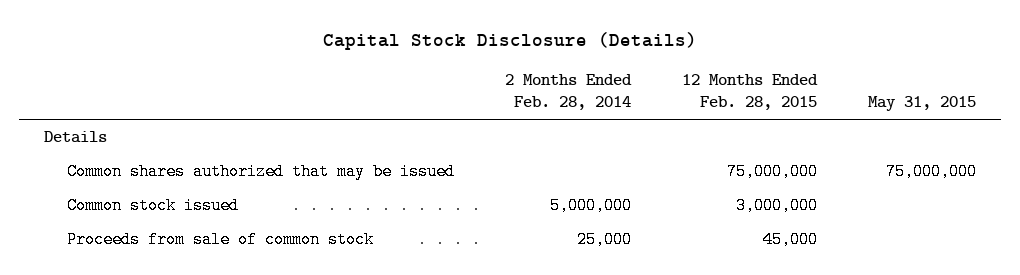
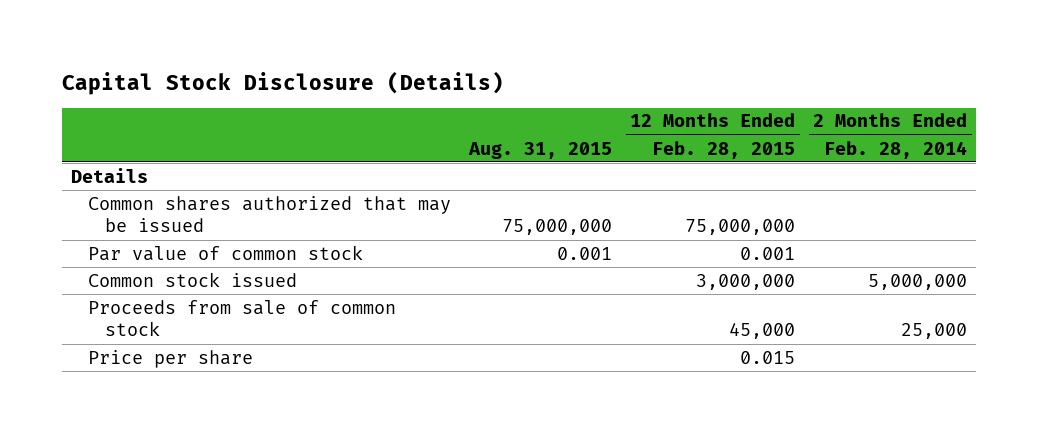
- | 2 Months Ended Feb. 28, 2014 | 12 Months Ended Feb. 28, 2015 | May 31, 2015
+ | Aug. 31, 2015 | 12 Months Ended Feb. 28, 2015 | 2 Months Ended Feb. 28, 2014
+ Par value of common stock | 0.001 | 0.001 |
+ Price per share | | 0.015 |

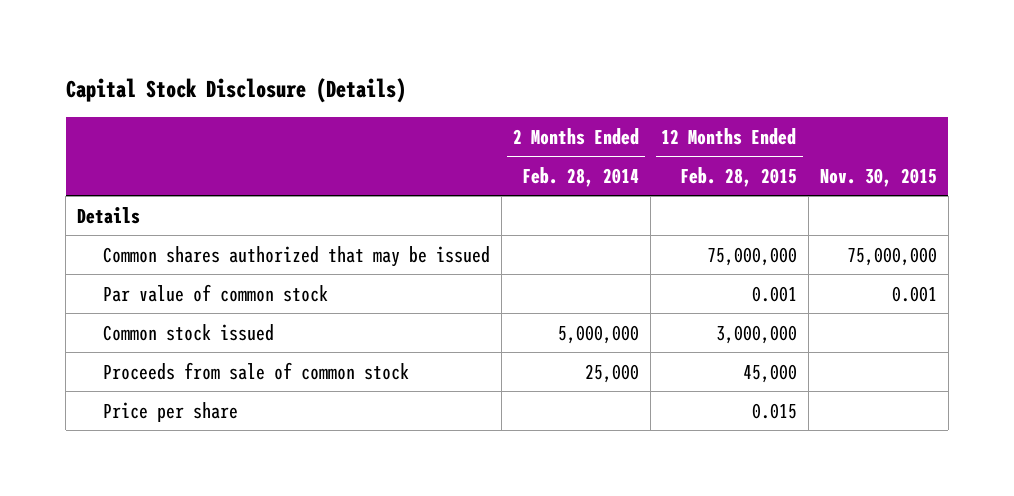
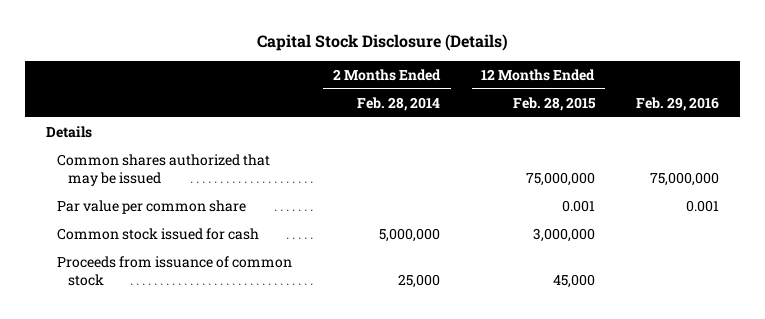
- | 2 Months Ended Feb. 28, 2014 | 12 Months Ended Feb. 28, 2015 | Nov. 30, 2015
+ | 2 Months Ended Feb. 28, 2014 | 12 Months Ended Feb. 28, 2015 | Feb. 29, 2016
- Par value of common stock | | 0.001 | 0.001
- Common stock issued | 5,000,000 | 3,000,000 |
- Proceeds from sale of common stock | 25,000 | 45,000 |
- Price per share | | 0.015 |
+ Par value per common share | | 0.001 | 0.001
+ Common stock issued for cash | 5,000,000 | 3,000,000 |
+ Proceeds from issuance of common stock | 25,000 | 45,000 |

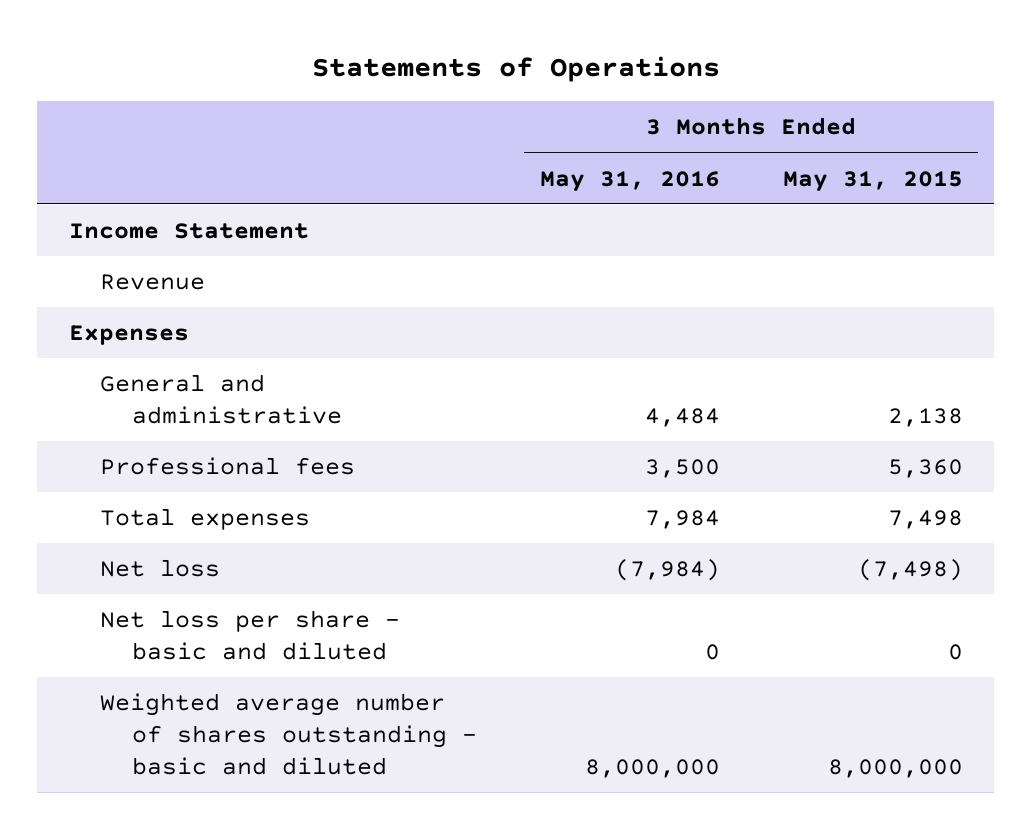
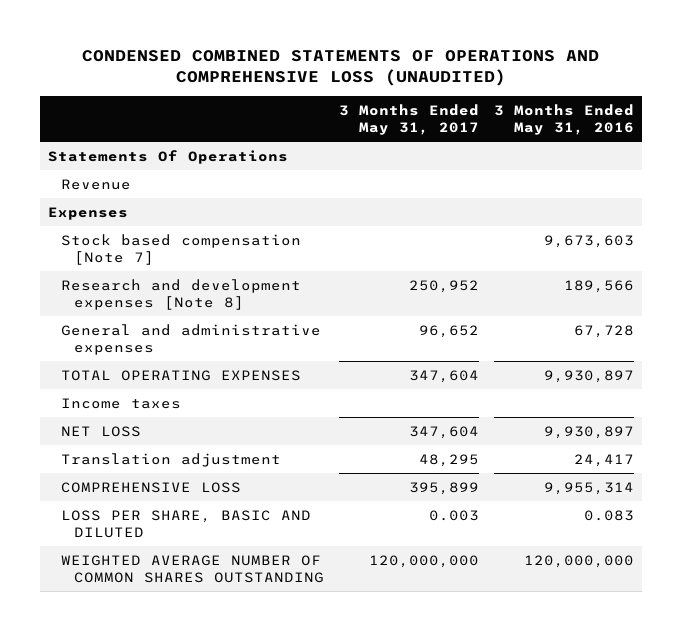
- Statements of Operations
+ CONDENSED COMBINED STATEMENTS OF OPERATIONS AND COMPREHENSIVE LOSS (UNAUDITED)
- | 3 Months Ended May 31, 2016 | 3 Months Ended May 31, 2015
+ | 3 Months Ended May 31, 2017 | 3 Months Ended May 31, 2016
- Income Statement
+ Statements Of Operations
- General and administrative | 4,484 | 2,138
- Professional fees | 3,500 | 5,360
- Total expenses | 7,984 | 7,498
- Net loss | (7,984) | (7,498)
- Net loss per share - basic and diluted | 0 | 0
- Weighted average number of shares outstanding - basic and diluted | 8,000,000 | 8,000,000
+ Stock based compensation [Note 7] | | 9,673,603
+ Research and development expenses [Note 8] | 250,952 | 189,566
+ General and administrative expenses | 96,652 | 67,728
+ TOTAL OPERATING EXPENSES | 347,604 | 9,930,897
+ Income taxes
+ NET LOSS | 347,604 | 9,930,897
+ Translation adjustment | 48,295 | 24,417
+ COMPREHENSIVE LOSS | 395,899 | 9,955,314
+ LOSS PER SHARE, BASIC AND DILUTED | 0.003 | 0.083
+ WEIGHTED AVERAGE NUMBER OF COMMON SHARES OUTSTANDING | 120,000,000 | 120,000,000

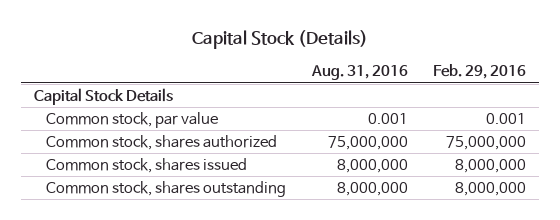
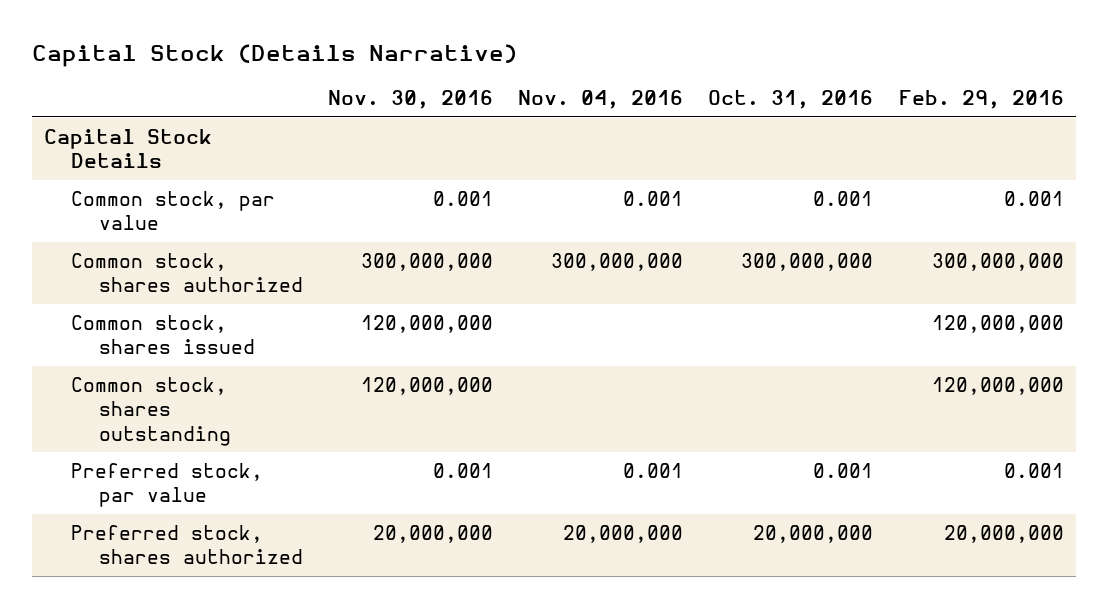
- Capital Stock (Details)
+ Capital Stock (Details Narrative)
- | Aug. 31, 2016 | Feb. 29, 2016
+ | Nov. 30, 2016 | Nov. 04, 2016 | Oct. 31, 2016 | Feb. 29, 2016
- Common stock, shares authorized | 75,000,000 | 75,000,000
- Common stock, shares issued | 8,000,000 | 8,000,000
- Common stock, shares outstanding | 8,000,000 | 8,000,000
+ Common stock, shares authorized | 300,000,000 | 300,000,000 | 300,000,000 | 300,000,000
+ Common stock, shares issued | 120,000,000 | | | 120,000,000
+ Common stock, shares outstanding | 120,000,000 | | | 120,000,000
+ Preferred stock, par value | 0.001 | 0.001 | 0.001 | 0.001
+ Preferred stock, shares authorized | 20,000,000 | 20,000,000 | 20,000,000 | 20,000,000

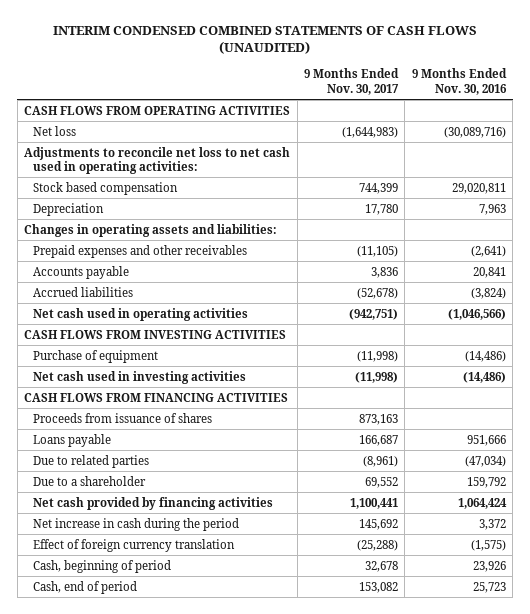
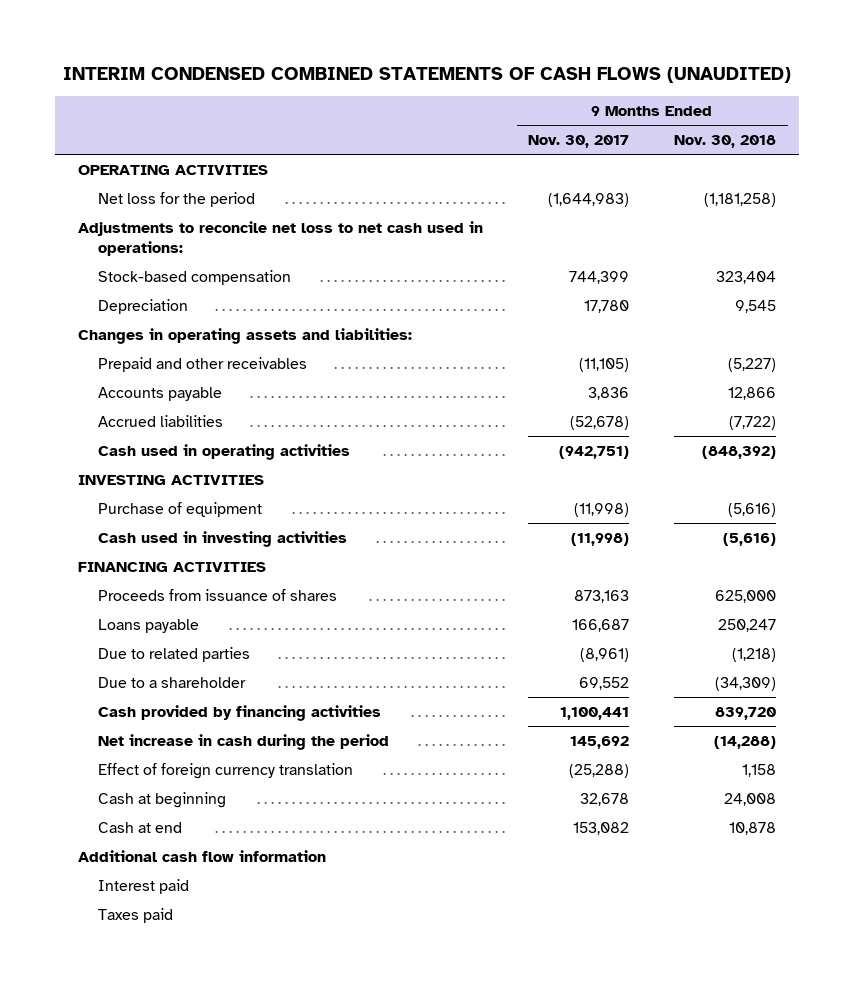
- | 9 Months Ended Nov. 30, 2017 | 9 Months Ended Nov. 30, 2016
+ | 9 Months Ended Nov. 30, 2017 | 9 Months Ended Nov. 30, 2018
- CASH FLOWS FROM OPERATING ACTIVITIES
- Net loss | (1,644,983) | (30,089,716)
- Adjustments to reconcile net loss to net cash used in operating activities:
- Stock based compensation | 744,399 | 29,020,811
+ OPERATING ACTIVITIES
+ Net loss for the period | (1,644,983) | (1,181,258)
+ Adjustments to reconcile net loss to net cash used in operations:
+ Stock-based compensation | 744,399 | 323,404
- Prepaid expenses and other receivables | (11,105) | (2,641)
+ Prepaid and other receivables | (11,105) | (5,227)
- Net cash used in operating activities | (942,751) | (1,046,566)
- CASH FLOWS FROM INVESTING ACTIVITIES
+ Cash used in operating activities | (942,751) | (848,392)
+ INVESTING ACTIVITIES
- Net cash used in investing activities | (11,998) | (14,486)
- CASH FLOWS FROM FINANCING ACTIVITIES
+ Cash used in investing activities | (11,998) | (5,616)
+ FINANCING ACTIVITIES
- Net cash provided by financing activities | 1,100,441 | 1,064,424
+ Cash provided by financing activities | 1,100,441 | 839,720
- Cash, beginning of period | 32,678 | 23,926
- Cash, end of period | 153,082 | 25,723
+ Cash at beginning | 32,678 | 24,008
+ Cash at end | 153,082 | 10,878
+ Additional cash flow information
+ Interest paid
+ Taxes paid

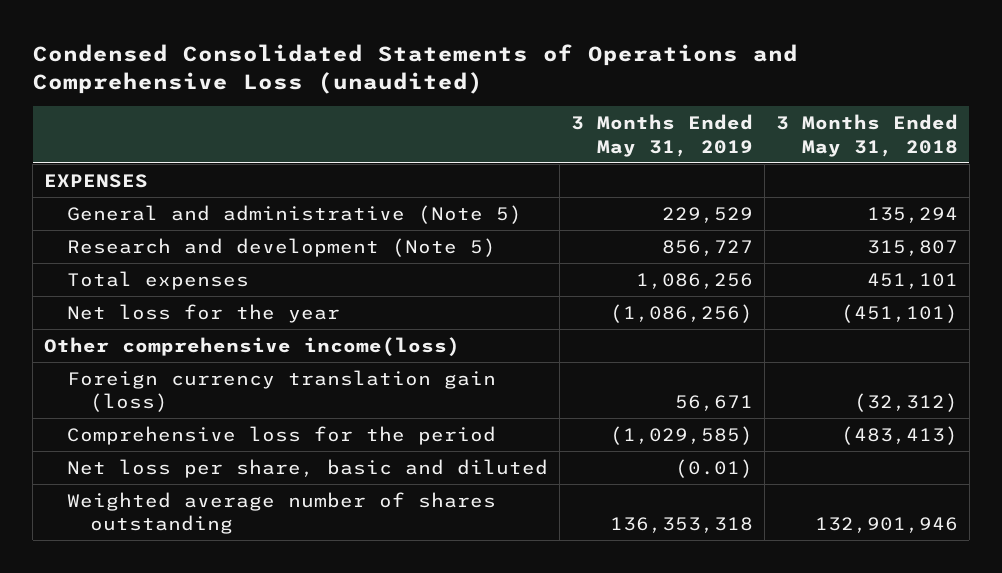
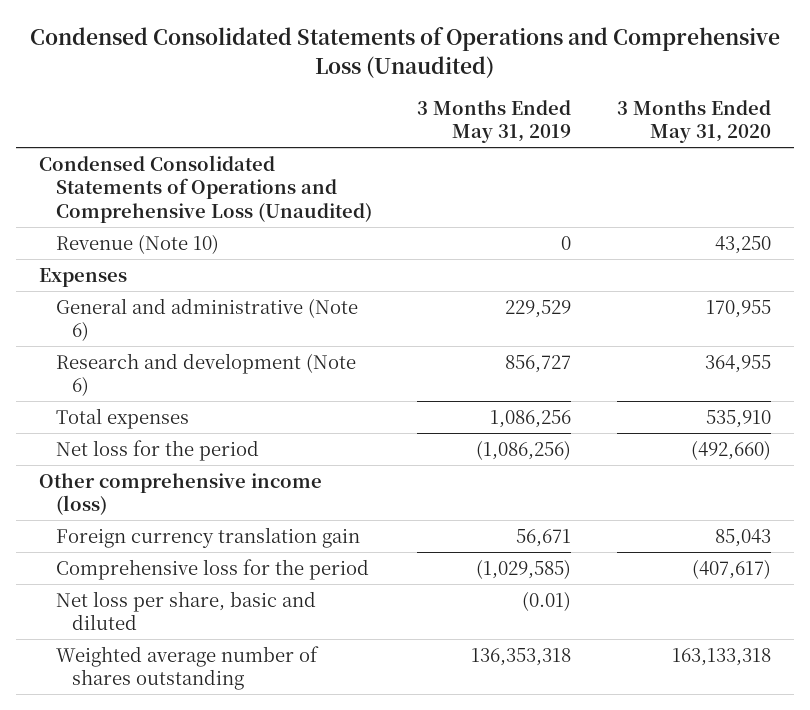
- Condensed Consolidated Statements of Operations and Comprehensive Loss (unaudited)
+ Condensed Consolidated Statements of Operations and Comprehensive Loss (Unaudited)
- | 3 Months Ended May 31, 2019 | 3 Months Ended May 31, 2018
+ | 3 Months Ended May 31, 2019 | 3 Months Ended May 31, 2020
- EXPENSES
- General and administrative (Note 5) | 229,529 | 135,294
- Research and development (Note 5) | 856,727 | 315,807
+ Condensed Consolidated Statements of Operations and Comprehensive Loss (Unaudited)
+ Revenue (Note 10) | 0 | 43,250
+ Expenses
+ General and administrative (Note 6) | 229,529 | 170,955
+ Research and development (Note 6) | 856,727 | 364,955
- Net loss for the year | (1,086,256) | (451,101)
- Other comprehensive income(loss)
- Foreign currency translation gain (loss) | 56,671 | (32,312)
+ Net loss for the period | (1,086,256) | (492,660)
+ Other comprehensive income (loss)
+ Foreign currency translation gain | 56,671 | 85,043

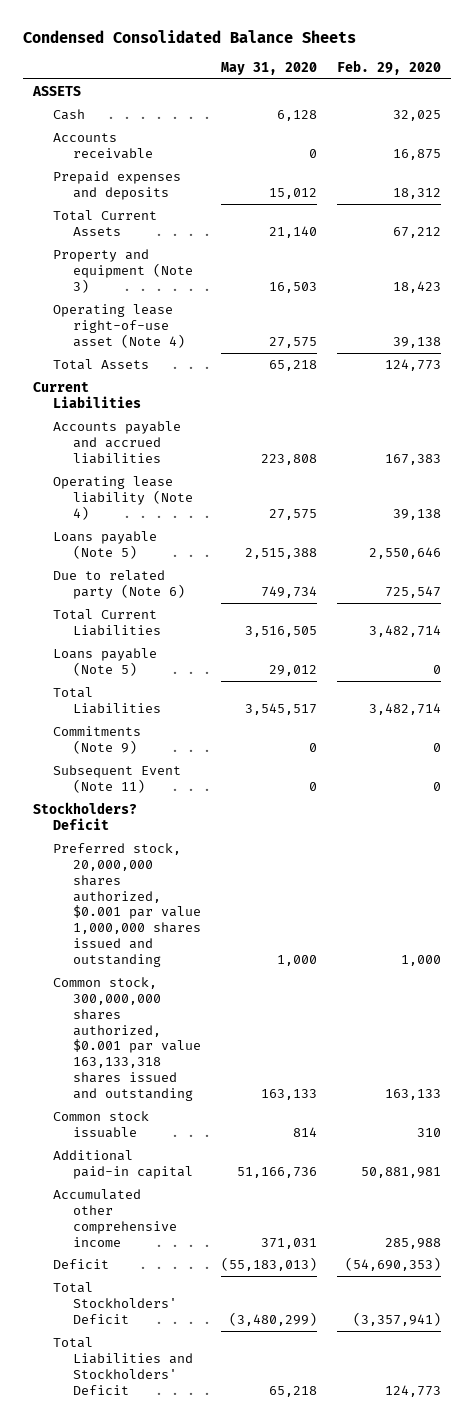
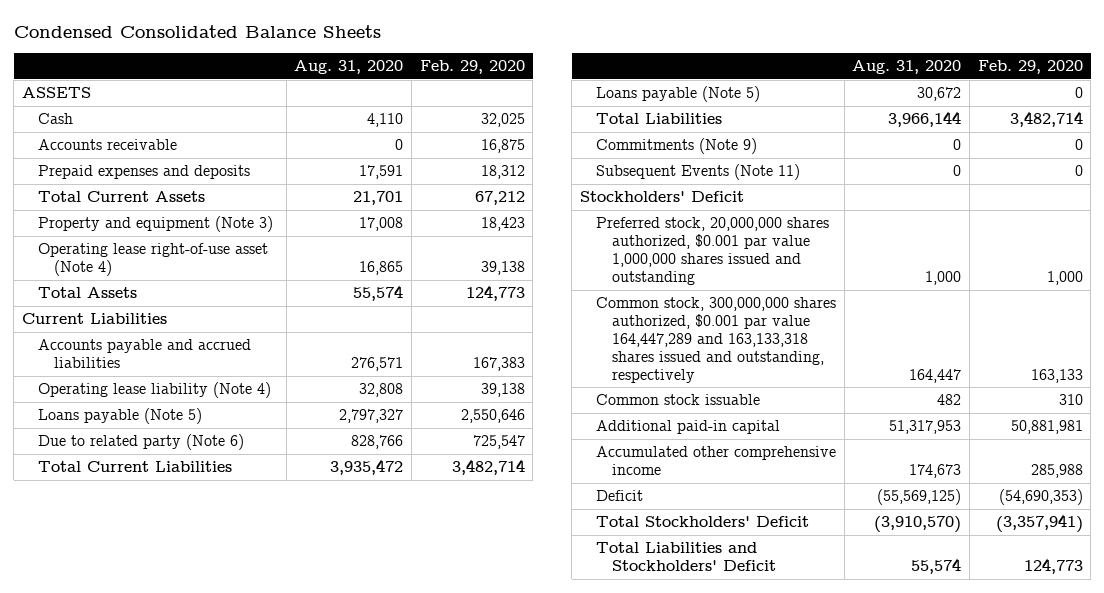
- | May 31, 2020 | Feb. 29, 2020
+ | Aug. 31, 2020 | Feb. 29, 2020
- Subsequent Event (Note 11) | 0 | 0
- Stockholders? Deficit
+ Subsequent Events (Note 11) | 0 | 0
+ Stockholders' Deficit
- Common stock, 300,000,000 shares authorized, $0.001 par value 163,133,318 shares issued and outstanding | 163,133 | 163,133
+ Common stock, 300,000,000 shares authorized, $0.001 par value 164,447,289 and 163,133,318 shares issued and outstanding, respectively | 164,447 | 163,133

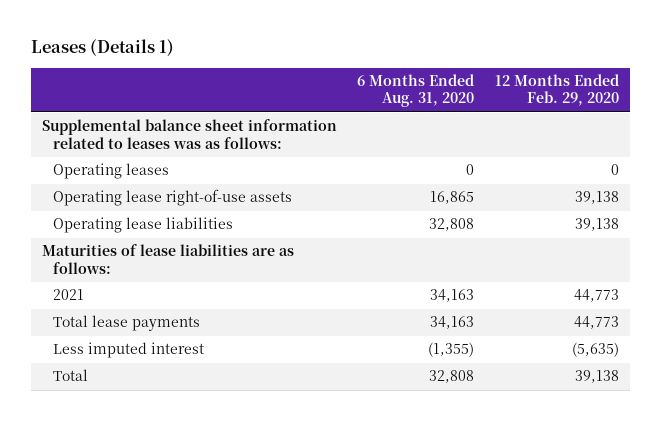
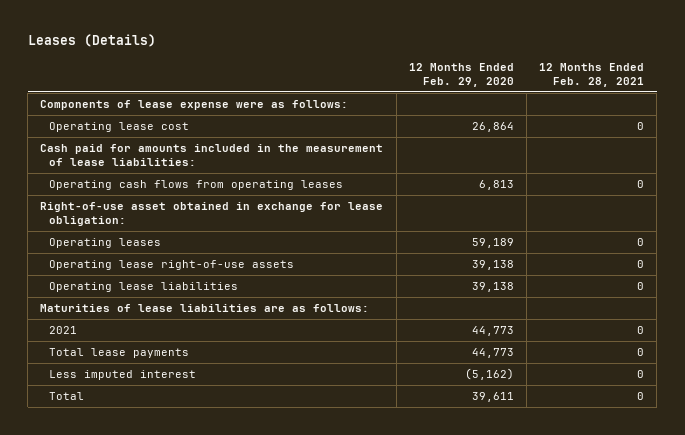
- Leases (Details 1)
+ Leases (Details)
- | 6 Months Ended Aug. 31, 2020 | 12 Months Ended Feb. 29, 2020
+ | 12 Months Ended Feb. 29, 2020 | 12 Months Ended Feb. 28, 2021
- Supplemental balance sheet information related to leases was as follows:
- Operating leases | 0 | 0
+ Components of lease expense were as follows:
+ Operating lease cost | 26,864 | 0
+ Cash paid for amounts included in the measurement of lease liabilities:
+ Operating cash flows from operating leases | 6,813 | 0
+ Right-of-use asset obtained in exchange for lease obligation:
+ Operating leases | 59,189 | 0
- Less imputed interest | (1,355) | (5,635)
- Total | 32,808 | 39,138
+ Less imputed interest | (5,162) | 0
+ Total | 39,611 | 0

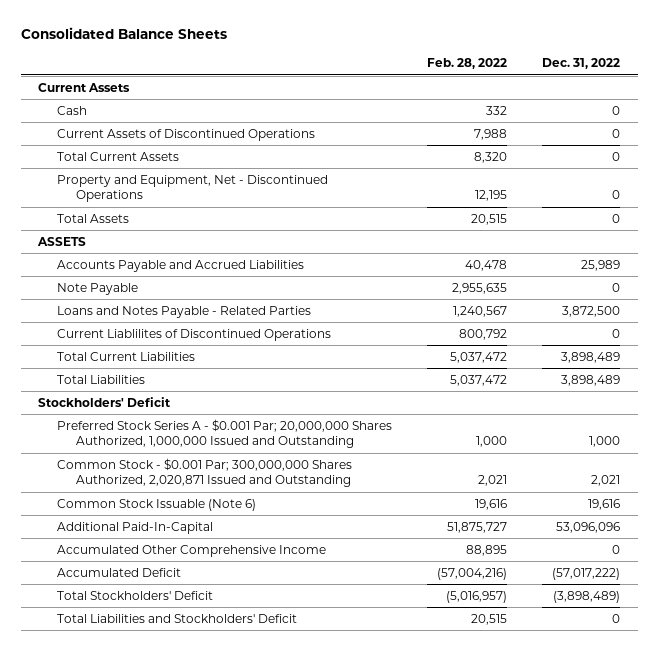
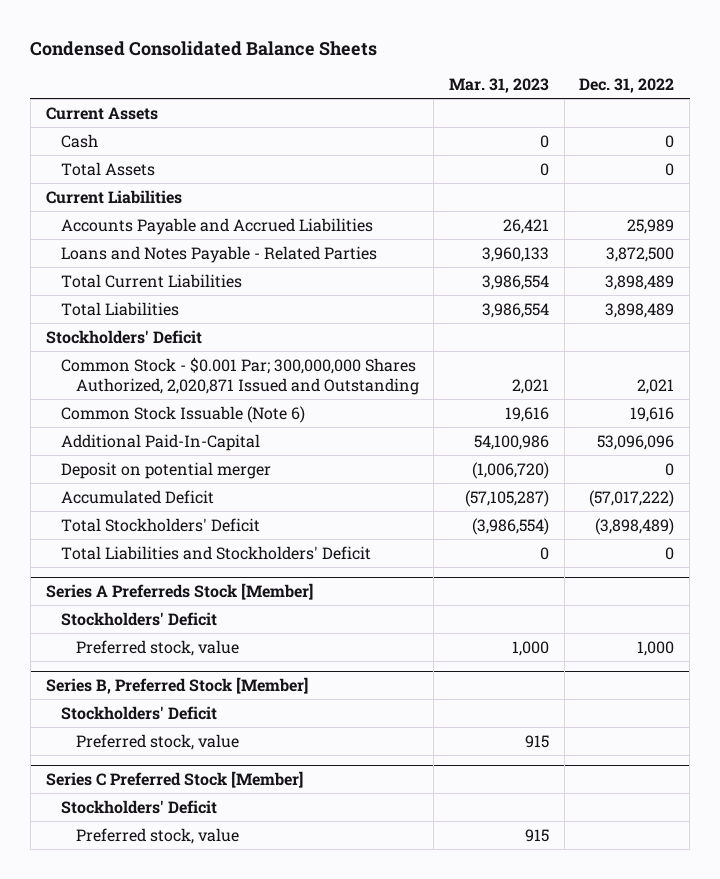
- Consolidated Balance Sheets
+ Condensed Consolidated Balance Sheets
- | Feb. 28, 2022 | Dec. 31, 2022
+ | Mar. 31, 2023 | Dec. 31, 2022
- Current Assets of Discontinued Operations | 7,988 | 0
- Total Current Assets | 8,320 | 0
- Property and Equipment, Net - Discontinued Operations | 12,195 | 0
- ASSETS
+ Current Liabilities
- Note Payable | 2,955,635 | 0
- Current Liablilites of Discontinued Operations | 800,792 | 0
- Preferred Stock Series A - $0.001 Par; 20,000,000 Shares Authorized, 1,000,000 Issued and Outstanding | 1,000 | 1,000
- Accumulated Other Comprehensive Income | 88,895 | 0
+ Deposit on potential merger | (1,006,720) | 0
+ Series A Preferreds Stock [Member]
+ Stockholders' Deficit
+ Preferred stock, value | 1,000 | 1,000
+ Series B, Preferred Stock [Member]
+ Stockholders' Deficit
+ Preferred stock, value | 915 |
+ Series C Preferred Stock [Member]
+ Stockholders' Deficit
+ Preferred stock, value | 915 |

